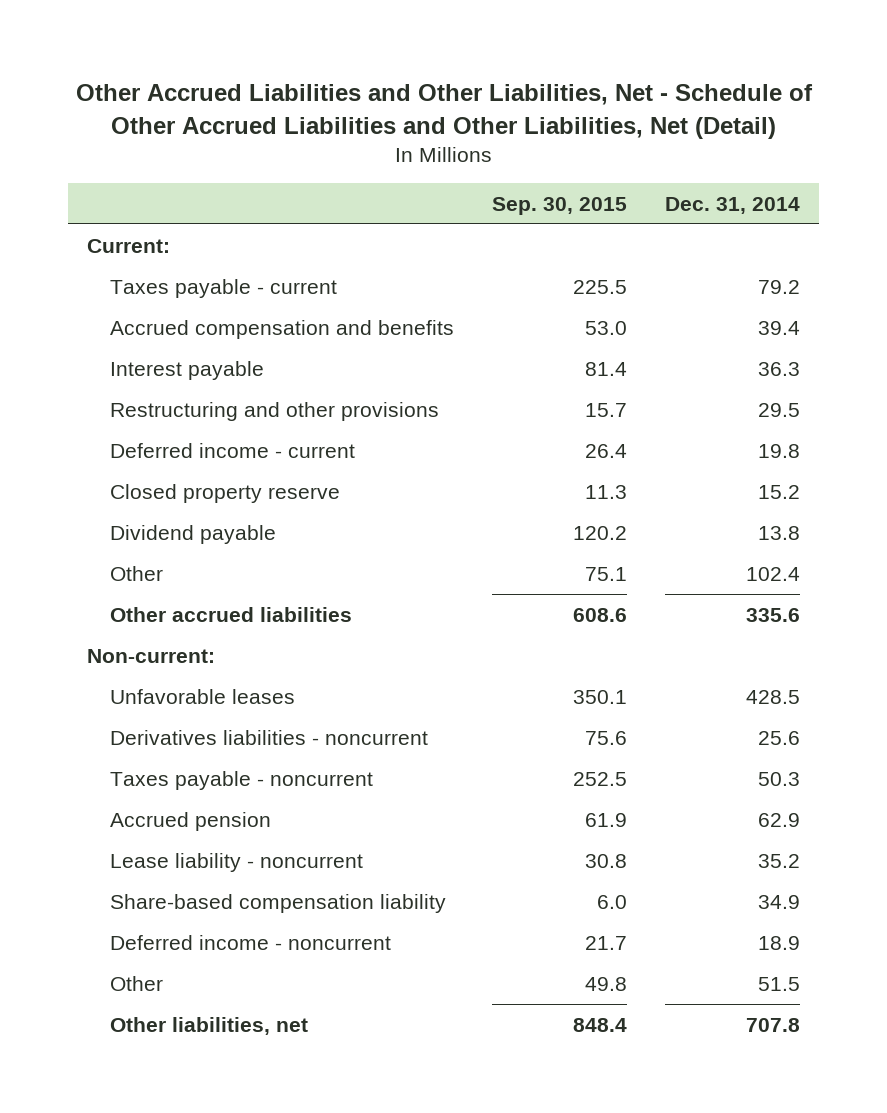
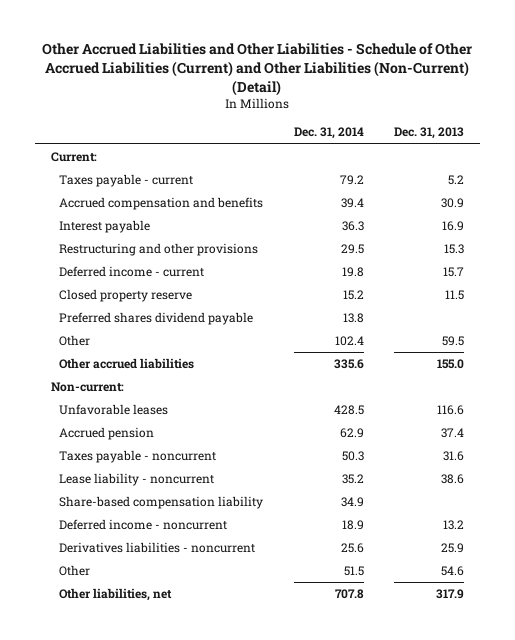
- Other Accrued Liabilities and Other Liabilities, Net - Schedule of Other Accrued Liabilities and Other Liabilities, Net (Detail)
+ Other Accrued Liabilities and Other Liabilities - Schedule of Other Accrued Liabilities (Current) and Other Liabilities (Non-Current) (Detail)
- | Sep. 30, 2015 | Dec. 31, 2014
+ | Dec. 31, 2014 | Dec. 31, 2013
- Dividend payable | 120.2 | 13.8
+ Preferred shares dividend payable | 13.8 |
moved down: Taxes payable - noncurrent | 50.3 | 31.6
moved down: Derivatives liabilities - noncurrent | 25.6 | 25.9

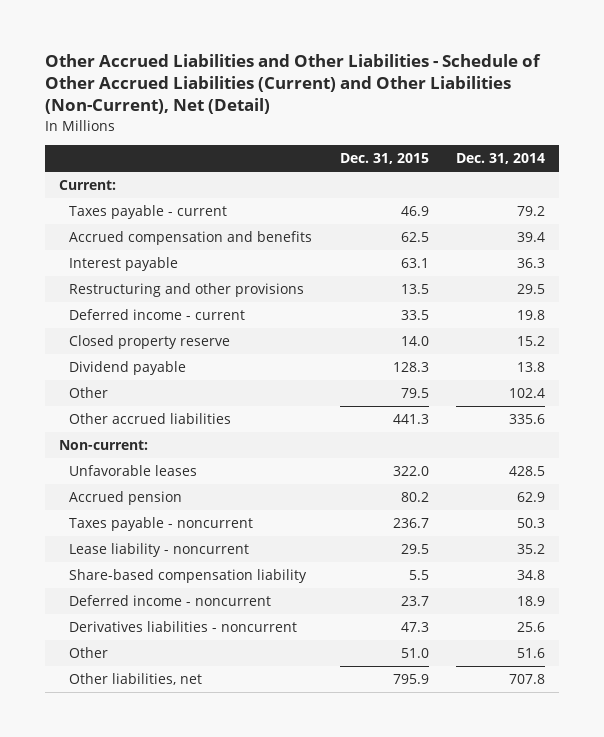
- Other Accrued Liabilities and Other Liabilities - Schedule of Other Accrued Liabilities (Current) and Other Liabilities (Non-Current) (Detail)
+ Other Accrued Liabilities and Other Liabilities - Schedule of Other Accrued Liabilities (Current) and Other Liabilities (Non-Current), Net (Detail)
- | Dec. 31, 2014 | Dec. 31, 2013
+ | Dec. 31, 2015 | Dec. 31, 2014
- Preferred shares dividend payable | 13.8 |
+ Dividend payable | 128.3 | 13.8
- Share-based compensation liability | 34.9 |
+ Share-based compensation liability | 5.5 | 34.8
- Other | 51.5 | 54.6
+ Other | 51.0 | 51.6

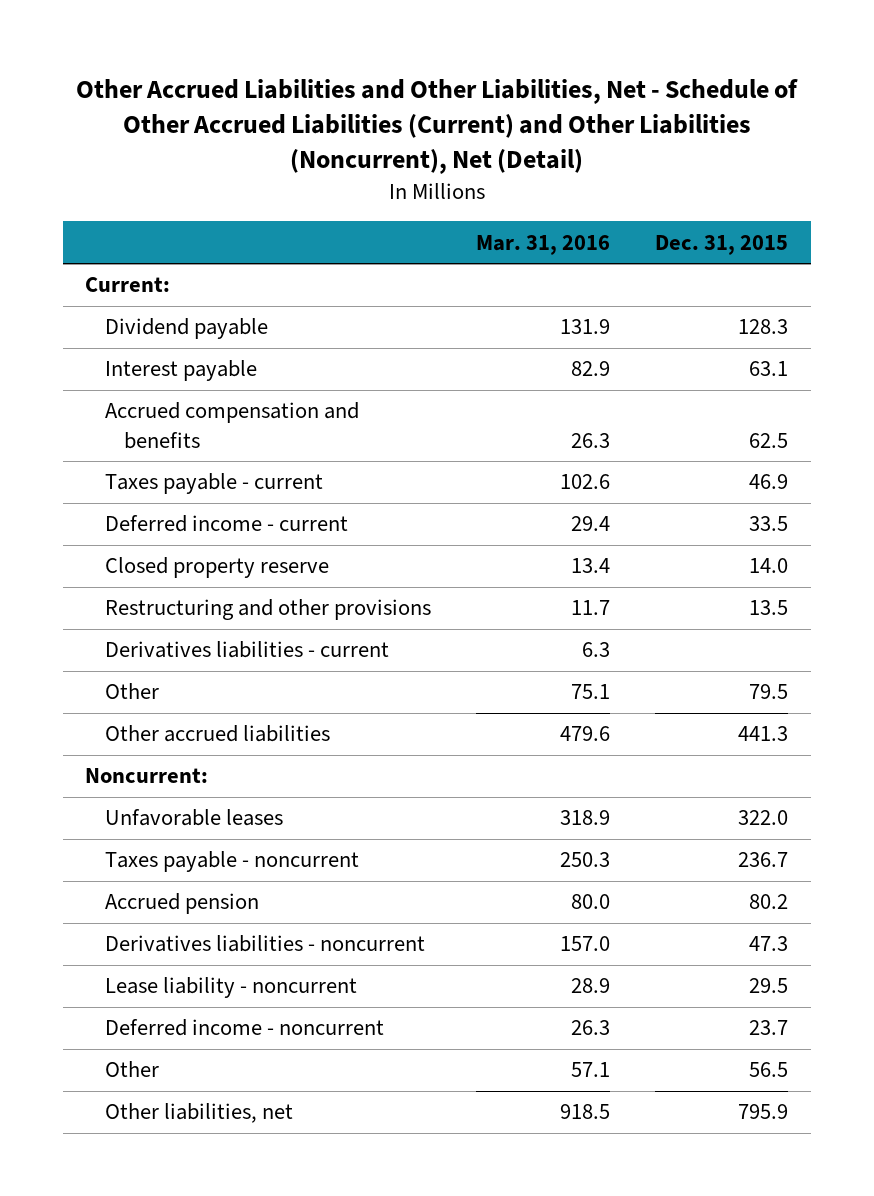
- Other Accrued Liabilities and Other Liabilities - Schedule of Other Accrued Liabilities (Current) and Other Liabilities (Non-Current), Net (Detail)
+ Other Accrued Liabilities and Other Liabilities, Net - Schedule of Other Accrued Liabilities (Current) and Other Liabilities (Noncurrent), Net (Detail)
- | Dec. 31, 2015 | Dec. 31, 2014
+ | Mar. 31, 2016 | Dec. 31, 2015
moved up: Dividend payable | 131.9 | 128.3
moved down: Accrued compensation and benefits | 26.3 | 62.5
moved down: Taxes payable - current | 102.6 | 46.9
moved down: Restructuring and other provisions | 11.7 | 13.5
+ Derivatives liabilities - current | 6.3 |
- Non-current:
+ Noncurrent:
moved down: Accrued pension | 80.0 | 80.2
moved up: Derivatives liabilities - noncurrent | 157.0 | 47.3
- Share-based compensation liability | 5.5 | 34.8
- Other | 51.0 | 51.6
+ Other | 57.1 | 56.5

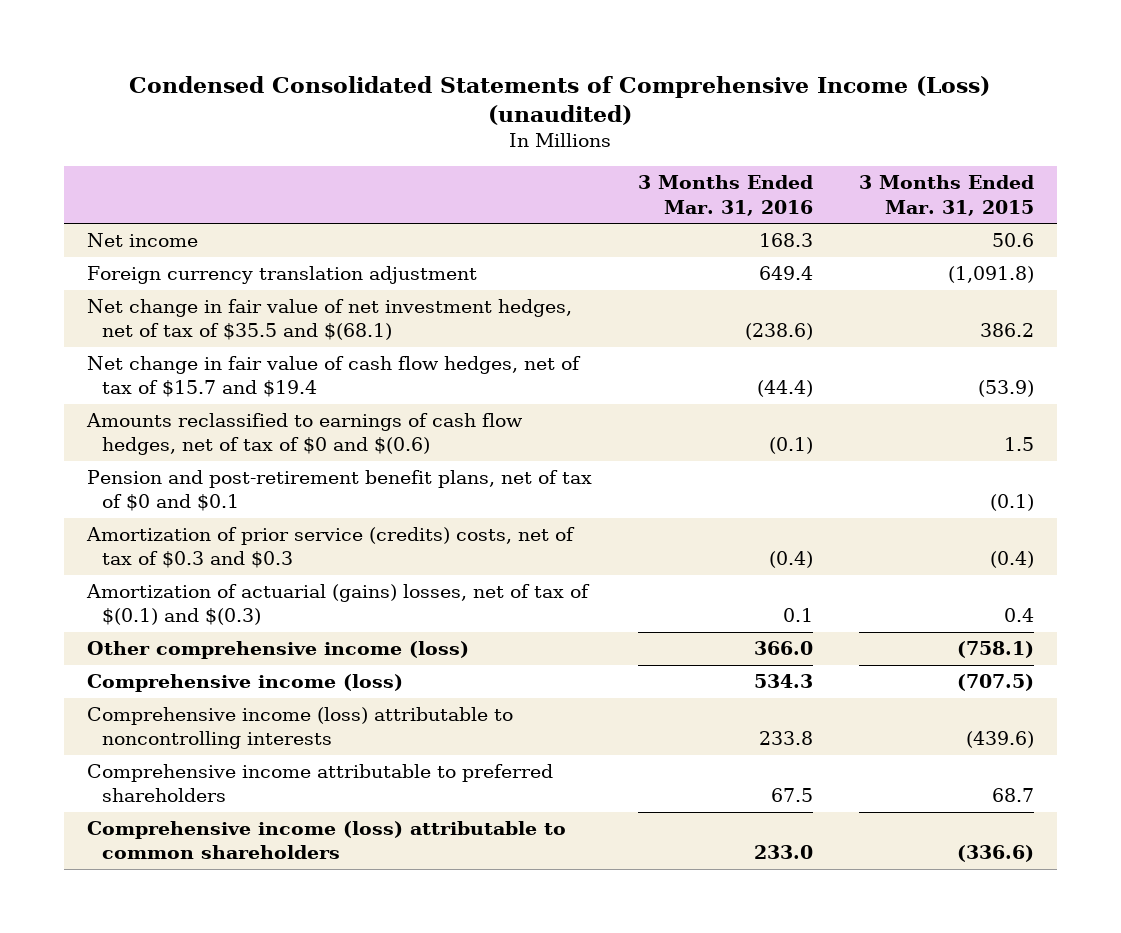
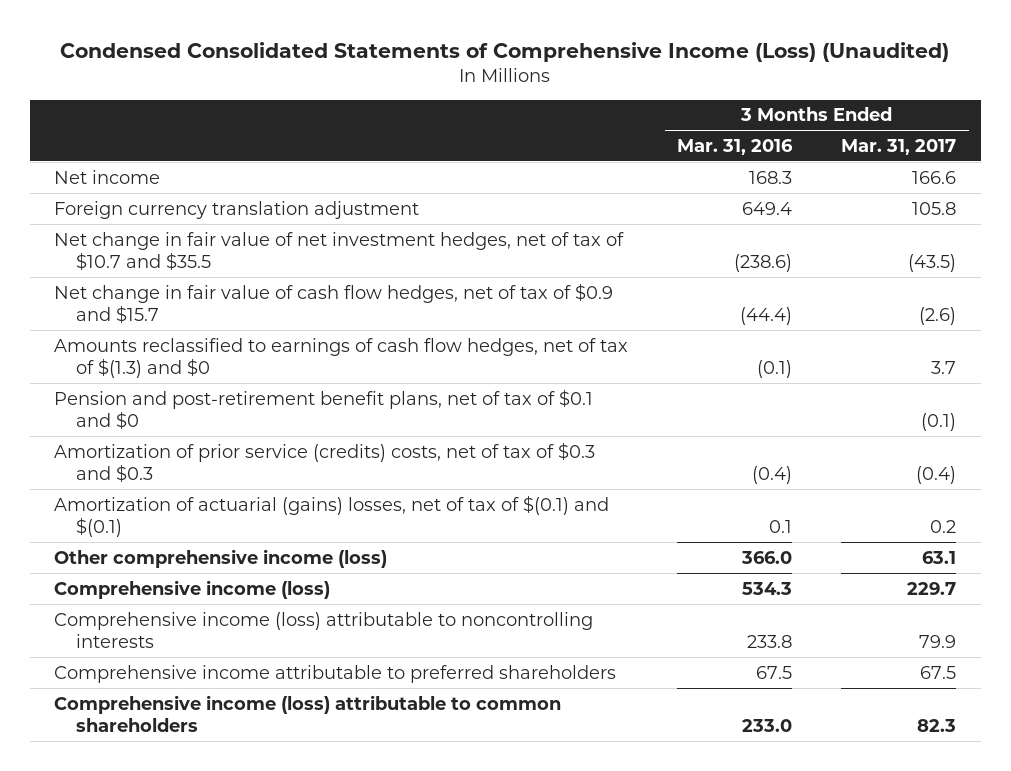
- Condensed Consolidated Statements of Comprehensive Income (Loss) (unaudited)
+ Condensed Consolidated Statements of Comprehensive Income (Loss) (Unaudited)
- | 3 Months Ended Mar. 31, 2016 | 3 Months Ended Mar. 31, 2015
+ | 3 Months Ended Mar. 31, 2016 | 3 Months Ended Mar. 31, 2017
- Net change in fair value of net investment hedges, net of tax of $35.5 and $(68.1) | (238.6) | 386.2
- Net change in fair value of cash flow hedges, net of tax of $15.7 and $19.4 | (44.4) | (53.9)
- Amounts reclassified to earnings of cash flow hedges, net of tax of $0 and $(0.6) | (0.1) | 1.5
- Pension and post-retirement benefit plans, net of tax of $0 and $0.1 | | (0.1)
+ Net change in fair value of net investment hedges, net of tax of $10.7 and $35.5 | (238.6) | (43.5)
+ Net change in fair value of cash flow hedges, net of tax of $0.9 and $15.7 | (44.4) | (2.6)
+ Amounts reclassified to earnings of cash flow hedges, net of tax of $(1.3) and $0 | (0.1) | 3.7
+ Pension and post-retirement benefit plans, net of tax of $0.1 and $0 | | (0.1)
- Amortization of actuarial (gains) losses, net of tax of $(0.1) and $(0.3) | 0.1 | 0.4
+ Amortization of actuarial (gains) losses, net of tax of $(0.1) and $(0.1) | 0.1 | 0.2

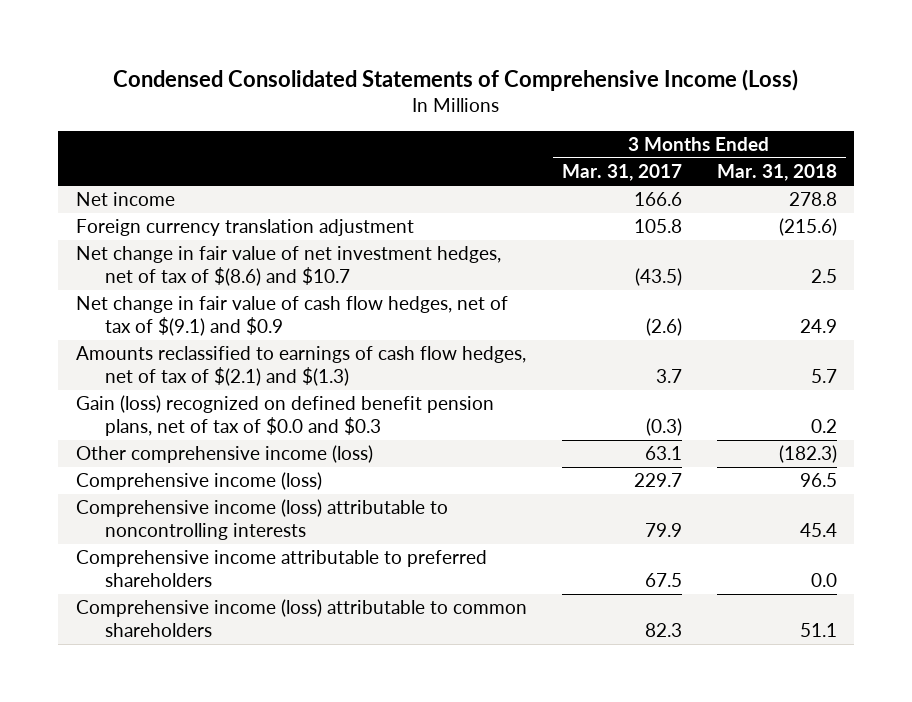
- Condensed Consolidated Statements of Comprehensive Income (Loss) (Unaudited)
+ Condensed Consolidated Statements of Comprehensive Income (Loss)
- | 3 Months Ended Mar. 31, 2016 | 3 Months Ended Mar. 31, 2017
+ | 3 Months Ended Mar. 31, 2017 | 3 Months Ended Mar. 31, 2018
- Net change in fair value of net investment hedges, net of tax of $10.7 and $35.5 | (238.6) | (43.5)
- Net change in fair value of cash flow hedges, net of tax of $0.9 and $15.7 | (44.4) | (2.6)
- Amounts reclassified to earnings of cash flow hedges, net of tax of $(1.3) and $0 | (0.1) | 3.7
- Pension and post-retirement benefit plans, net of tax of $0.1 and $0 | | (0.1)
- Amortization of prior service (credits) costs, net of tax of $0.3 and $0.3 | (0.4) | (0.4)
- Amortization of actuarial (gains) losses, net of tax of $(0.1) and $(0.1) | 0.1 | 0.2
+ Net change in fair value of net investment hedges, net of tax of $(8.6) and $10.7 | (43.5) | 2.5
+ Net change in fair value of cash flow hedges, net of tax of $(9.1) and $0.9 | (2.6) | 24.9
+ Amounts reclassified to earnings of cash flow hedges, net of tax of $(2.1) and $(1.3) | 3.7 | 5.7
+ Gain (loss) recognized on defined benefit pension plans, net of tax of $0.0 and $0.3 | (0.3) | 0.2

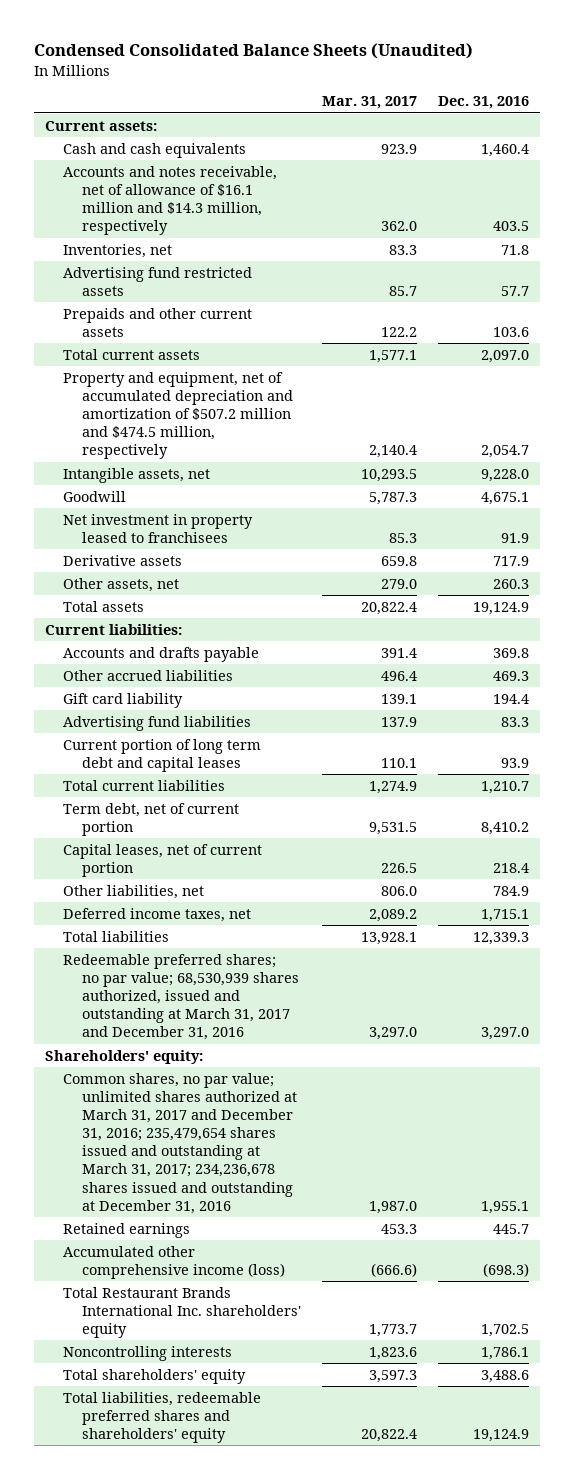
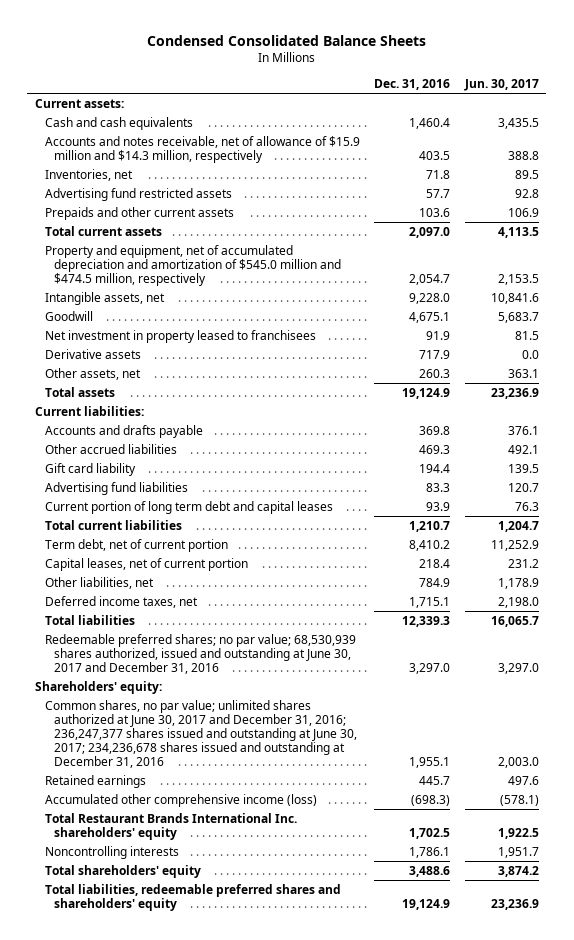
- Condensed Consolidated Balance Sheets (Unaudited)
+ Condensed Consolidated Balance Sheets
- | Mar. 31, 2017 | Dec. 31, 2016
+ | Dec. 31, 2016 | Jun. 30, 2017
- Accounts and notes receivable, net of allowance of $16.1 million and $14.3 million, respectively | 362.0 | 403.5
+ Accounts and notes receivable, net of allowance of $15.9 million and $14.3 million, respectively | 403.5 | 388.8
- Property and equipment, net of accumulated depreciation and amortization of $507.2 million and $474.5 million, respectively | 2,140.4 | 2,054.7
+ Property and equipment, net of accumulated depreciation and amortization of $545.0 million and $474.5 million, respectively | 2,054.7 | 2,153.5
- Redeemable preferred shares; no par value; 68,530,939 shares authorized, issued and outstanding at March 31, 2017 and December 31, 2016 | 3,297.0 | 3,297.0
+ Redeemable preferred shares; no par value; 68,530,939 shares authorized, issued and outstanding at June 30, 2017 and December 31, 2016 | 3,297.0 | 3,297.0
- Common shares, no par value; unlimited shares authorized at March 31, 2017 and December 31, 2016; 235,479,654 shares issued and outstanding at March 31, 2017; 234,236,678 shares issued and outstanding at December 31, 2016 | 1,987.0 | 1,955.1
+ Common shares, no par value; unlimited shares authorized at June 30, 2017 and December 31, 2016; 236,247,377 shares issued and outstanding at June 30, 2017; 234,236,678 shares issued and outstanding at December 31, 2016 | 1,955.1 | 2,003.0

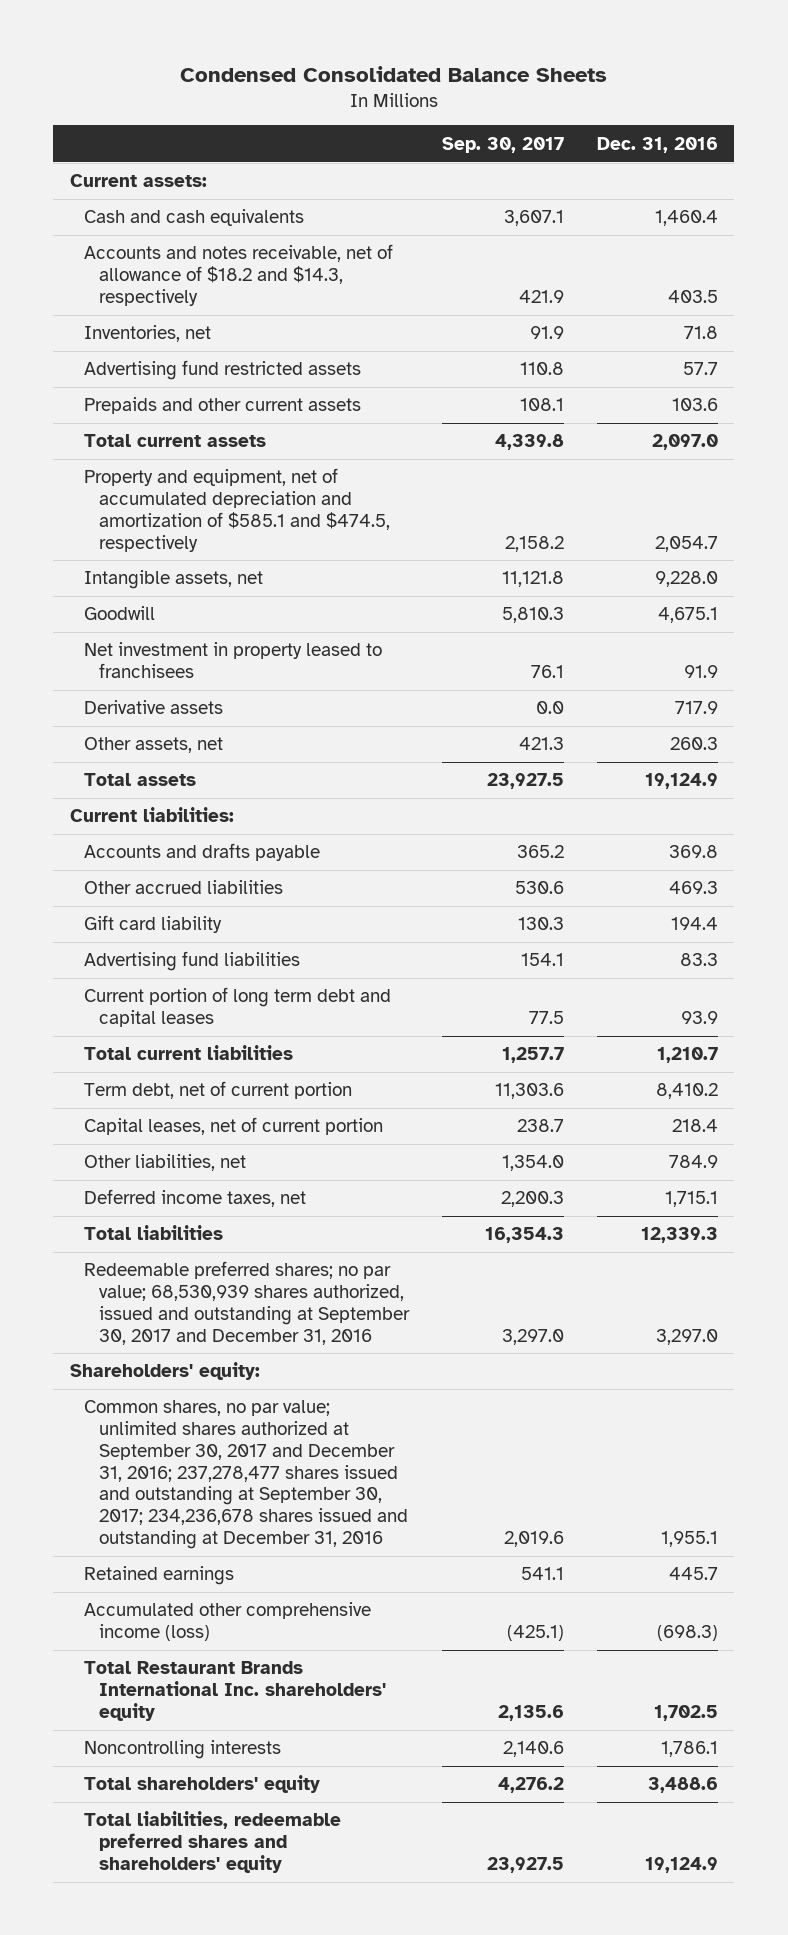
- | Dec. 31, 2016 | Jun. 30, 2017
+ | Sep. 30, 2017 | Dec. 31, 2016
- Accounts and notes receivable, net of allowance of $15.9 million and $14.3 million, respectively | 403.5 | 388.8
+ Accounts and notes receivable, net of allowance of $18.2 and $14.3, respectively | 421.9 | 403.5
- Property and equipment, net of accumulated depreciation and amortization of $545.0 million and $474.5 million, respectively | 2,054.7 | 2,153.5
+ Property and equipment, net of accumulated depreciation and amortization of $585.1 and $474.5, respectively | 2,158.2 | 2,054.7
- Redeemable preferred shares; no par value; 68,530,939 shares authorized, issued and outstanding at June 30, 2017 and December 31, 2016 | 3,297.0 | 3,297.0
+ Redeemable preferred shares; no par value; 68,530,939 shares authorized, issued and outstanding at September 30, 2017 and December 31, 2016 | 3,297.0 | 3,297.0
- Common shares, no par value; unlimited shares authorized at June 30, 2017 and December 31, 2016; 236,247,377 shares issued and outstanding at June 30, 2017; 234,236,678 shares issued and outstanding at December 31, 2016 | 1,955.1 | 2,003.0
+ Common shares, no par value; unlimited shares authorized at September 30, 2017 and December 31, 2016; 237,278,477 shares issued and outstanding at September 30, 2017; 234,236,678 shares issued and outstanding at December 31, 2016 | 2,019.6 | 1,955.1

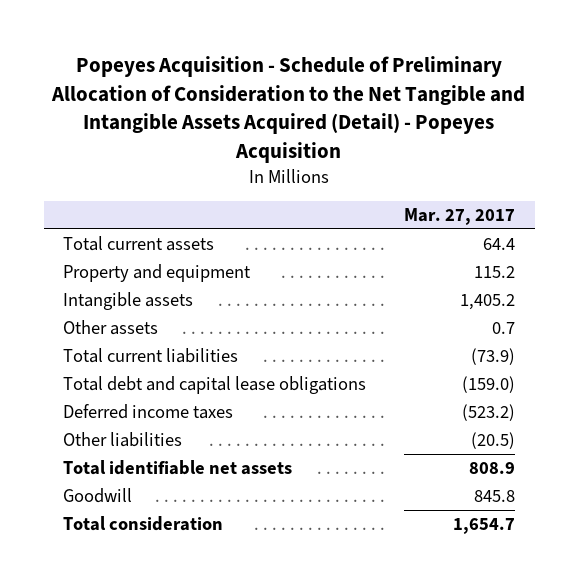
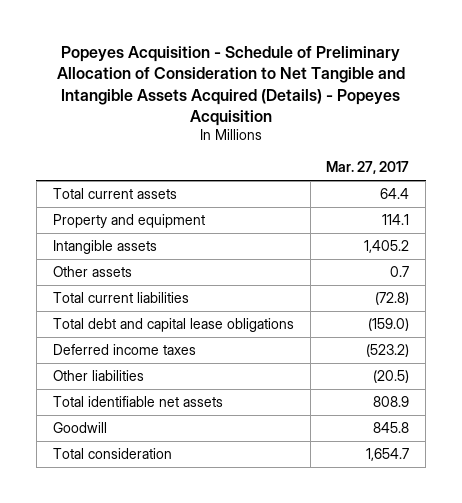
- Popeyes Acquisition - Schedule of Preliminary Allocation of Consideration to the Net Tangible and Intangible Assets Acquired (Detail) - Popeyes Acquisition
+ Popeyes Acquisition - Schedule of Preliminary Allocation of Consideration to Net Tangible and Intangible Assets Acquired (Details) - Popeyes Acquisition
- Property and equipment | 115.2
+ Property and equipment | 114.1
- Total current liabilities | (73.9)
+ Total current liabilities | (72.8)

